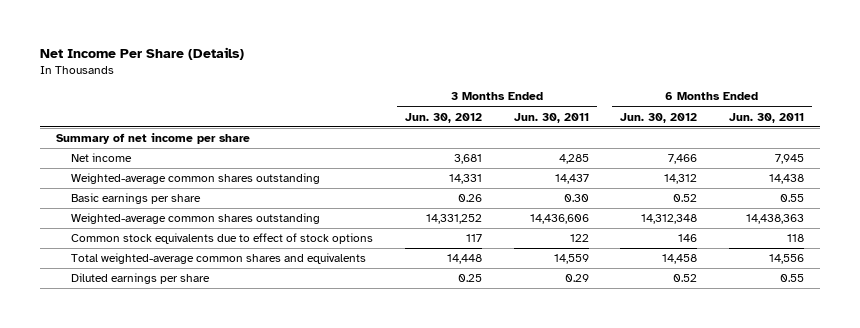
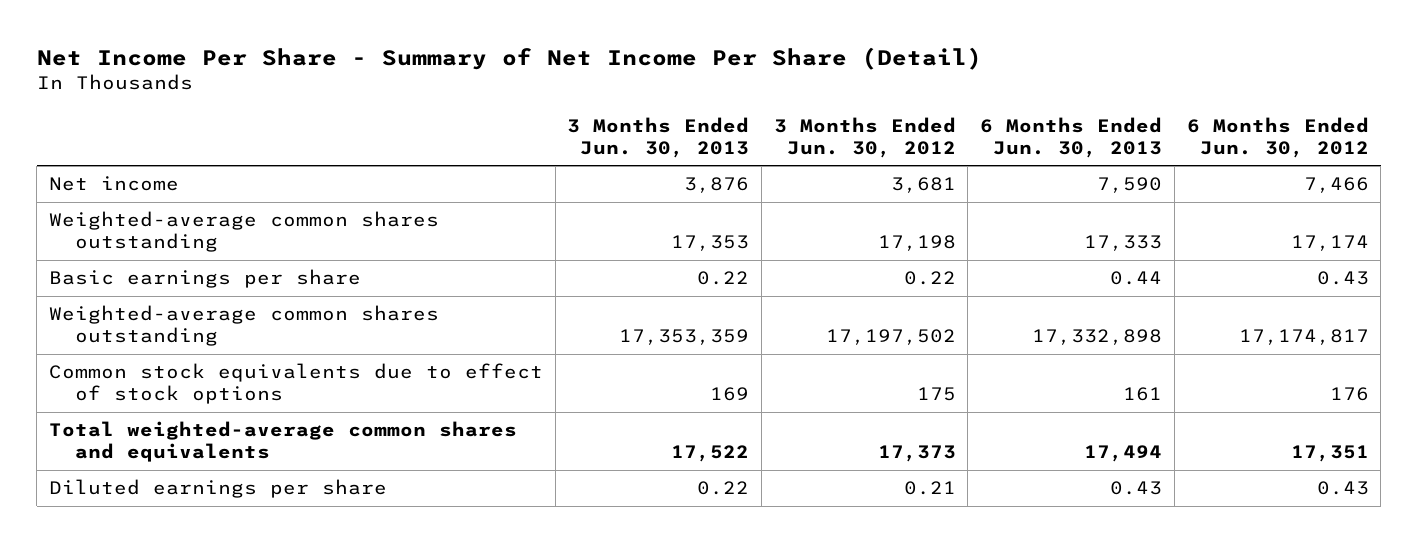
- Net Income Per Share (Details)
+ Net Income Per Share - Summary of Net Income Per Share (Detail)
- | 3 Months Ended Jun. 30, 2012 | 3 Months Ended Jun. 30, 2011 | 6 Months Ended Jun. 30, 2012 | 6 Months Ended Jun. 30, 2011
+ | 3 Months Ended Jun. 30, 2013 | 3 Months Ended Jun. 30, 2012 | 6 Months Ended Jun. 30, 2013 | 6 Months Ended Jun. 30, 2012
- Summary of net income per share
- Weighted-average common shares outstanding | 14,331 | 14,437 | 14,312 | 14,438
- Basic earnings per share | 0.26 | 0.30 | 0.52 | 0.55
- Weighted-average common shares outstanding | 14,331,252 | 14,436,606 | 14,312,348 | 14,438,363
- Common stock equivalents due to effect of stock options | 117 | 122 | 146 | 118
- Total weighted-average common shares and equivalents | 14,448 | 14,559 | 14,458 | 14,556
- Diluted earnings per share | 0.25 | 0.29 | 0.52 | 0.55
+ Weighted-average common shares outstanding | 17,353 | 17,198 | 17,333 | 17,174
+ Basic earnings per share | 0.22 | 0.22 | 0.44 | 0.43
+ Weighted-average common shares outstanding | 17,353,359 | 17,197,502 | 17,332,898 | 17,174,817
+ Common stock equivalents due to effect of stock options | 169 | 175 | 161 | 176
+ Total weighted-average common shares and equivalents | 17,522 | 17,373 | 17,494 | 17,351
+ Diluted earnings per share | 0.22 | 0.21 | 0.43 | 0.43

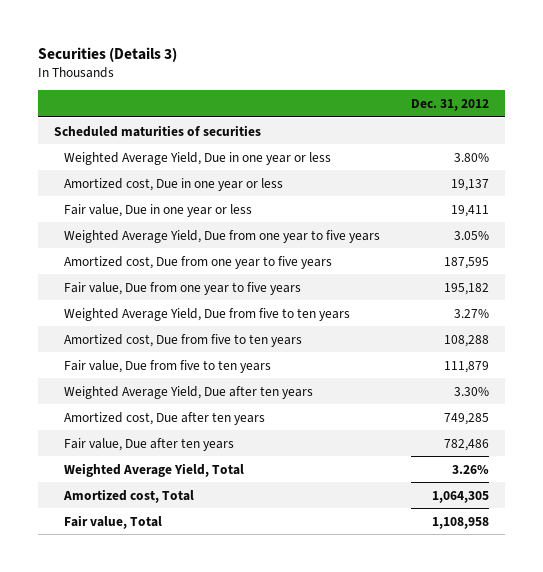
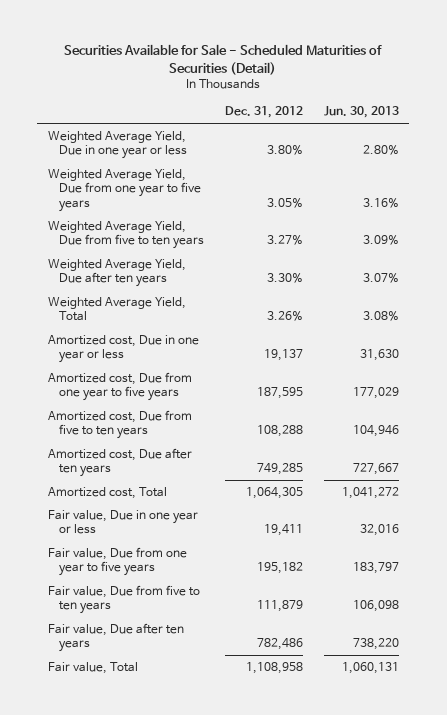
- Securities (Details 3)
+ Securities Available for Sale - Scheduled Maturities of Securities (Detail)
- | Dec. 31, 2012
+ | Dec. 31, 2012 | Jun. 30, 2013
- Scheduled maturities of securities
moved down: Amortized cost, Due in one year or less | 19,137 | 31,630
moved down: Amortized cost, Due from one year to five years | 187,595 | 177,029
moved down: Amortized cost, Due from five to ten years | 108,288 | 104,946
moved down: Amortized cost, Due after ten years | 749,285 | 727,667
moved down: Fair value, Due in one year or less | 19,411 | 32,016
moved down: Fair value, Due from one year to five years | 195,182 | 183,797
moved down: Fair value, Due from five to ten years | 111,879 | 106,098
moved down: Fair value, Due after ten years | 782,486 | 738,220

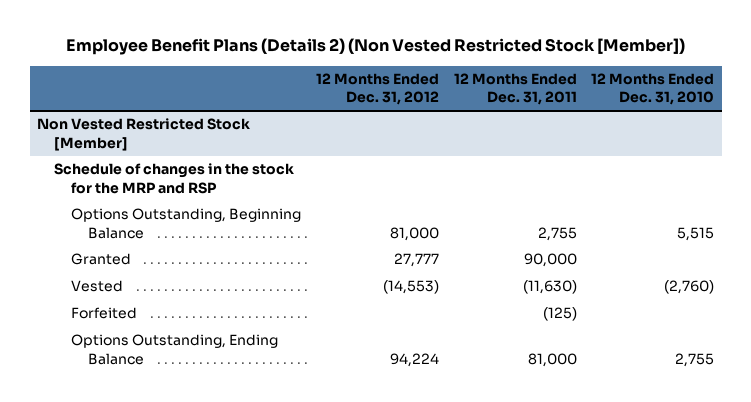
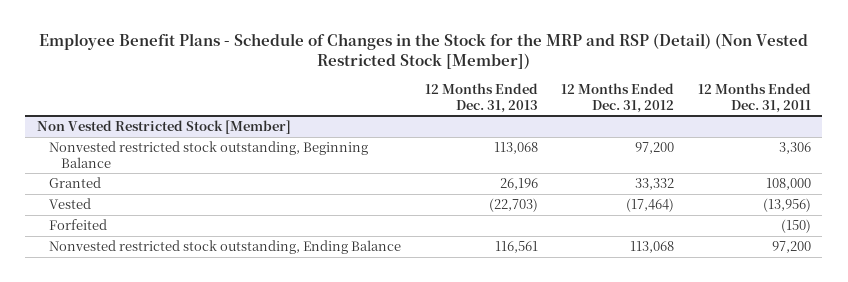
- Employee Benefit Plans (Details 2) (Non Vested Restricted Stock [Member])
+ Employee Benefit Plans - Schedule of Changes in the Stock for the MRP and RSP (Detail) (Non Vested Restricted Stock [Member])
- | 12 Months Ended Dec. 31, 2012 | 12 Months Ended Dec. 31, 2011 | 12 Months Ended Dec. 31, 2010
+ | 12 Months Ended Dec. 31, 2013 | 12 Months Ended Dec. 31, 2012 | 12 Months Ended Dec. 31, 2011
@ Non Vested Restricted Stock [Member]
- Schedule of changes in the stock for the MRP and RSP
- Options Outstanding, Beginning Balance | 81,000 | 2,755 | 5,515
- Granted | 27,777 | 90,000 |
- Vested | (14,553) | (11,630) | (2,760)
- Forfeited | | (125) |
- Options Outstanding, Ending Balance | 94,224 | 81,000 | 2,755
+ Nonvested restricted stock outstanding, Beginning Balance | 113,068 | 97,200 | 3,306
+ Granted | 26,196 | 33,332 | 108,000
+ Vested | (22,703) | (17,464) | (13,956)
+ Forfeited | | | (150)
+ Nonvested restricted stock outstanding, Ending Balance | 116,561 | 113,068 | 97,200

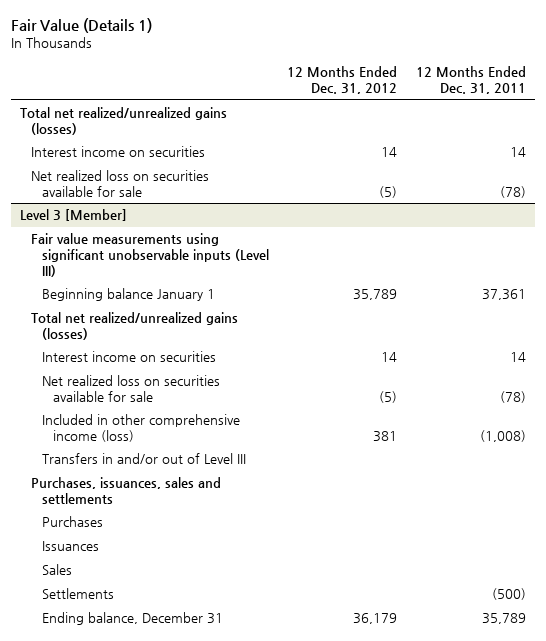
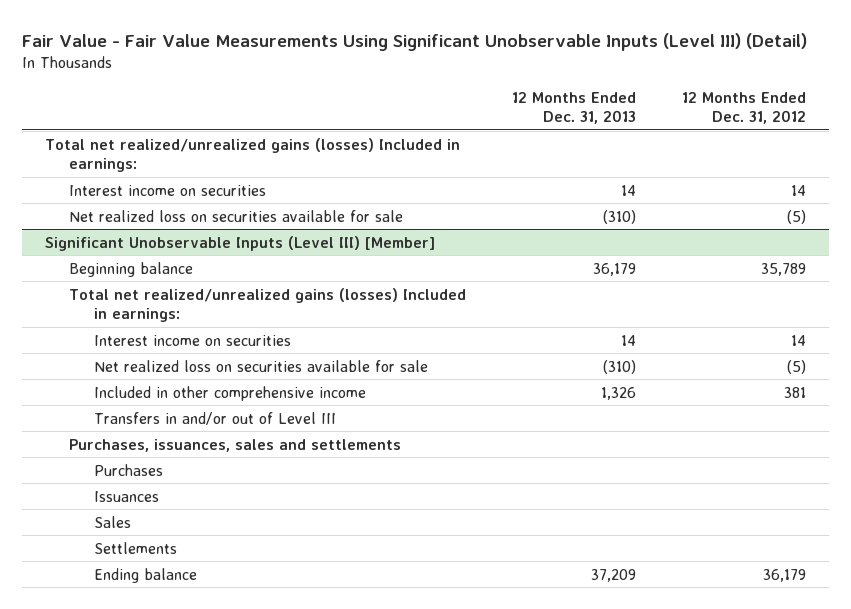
- Fair Value (Details 1)
+ Fair Value - Fair Value Measurements Using Significant Unobservable Inputs (Level III) (Detail)
- | 12 Months Ended Dec. 31, 2012 | 12 Months Ended Dec. 31, 2011
+ | 12 Months Ended Dec. 31, 2013 | 12 Months Ended Dec. 31, 2012
- Total net realized/unrealized gains (losses)
+ Total net realized/unrealized gains (losses) Included in earnings:
- Level 3 [Member]
- Fair value measurements using significant unobservable inputs (Level III)
- Beginning balance January 1 | 35,789 | 37,361
- Total net realized/unrealized gains (losses)
+ Significant Unobservable Inputs (Level III) [Member]
+ Beginning balance | 36,179 | 35,789
+ Total net realized/unrealized gains (losses) Included in earnings:
- Included in other comprehensive income (loss) | 381 | (1,008)
+ Included in other comprehensive income | 1,326 | 381
- Ending balance, December 31 | 36,179 | 35,789
+ Ending balance | 37,209 | 36,179

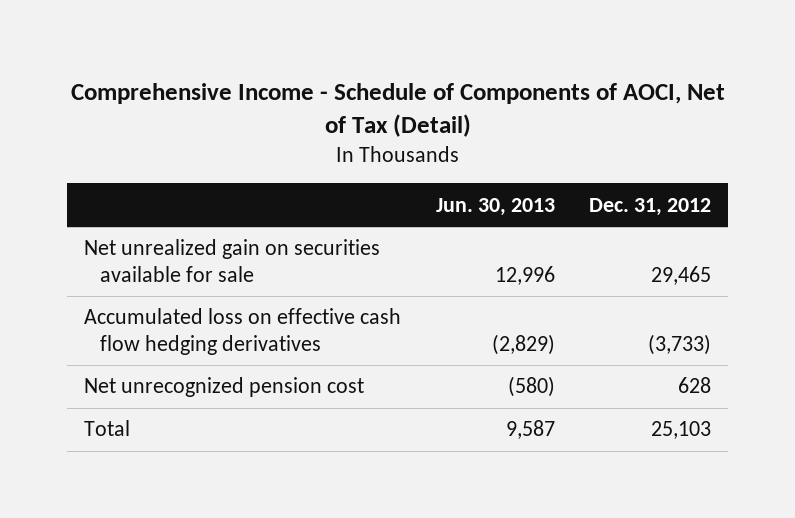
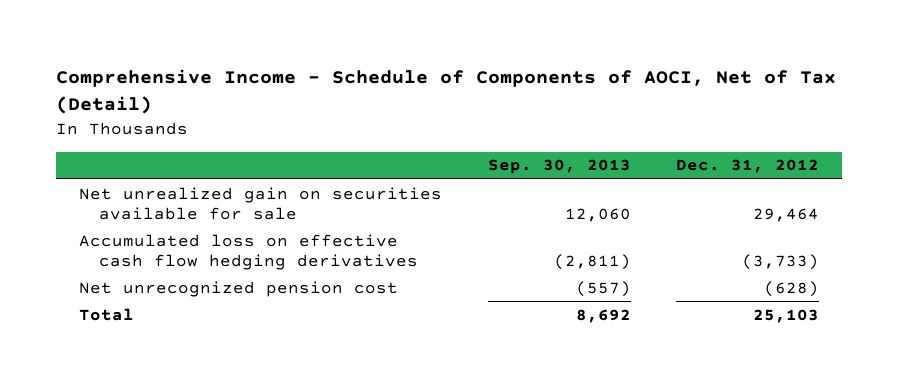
- | Jun. 30, 2013 | Dec. 31, 2012
+ | Sep. 30, 2013 | Dec. 31, 2012
- Net unrealized gain on securities available for sale | 12,996 | 29,465
+ Net unrealized gain on securities available for sale | 12,060 | 29,464
- Net unrecognized pension cost | (580) | 628
+ Net unrecognized pension cost | (557) | (628)

